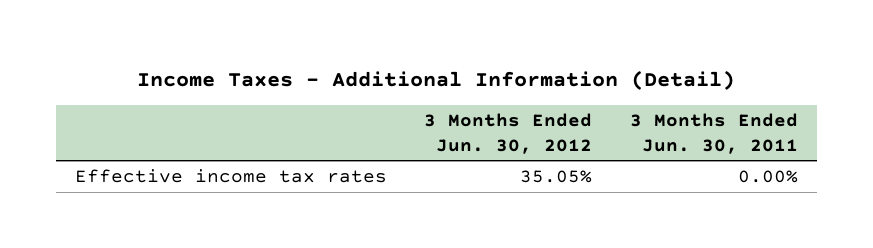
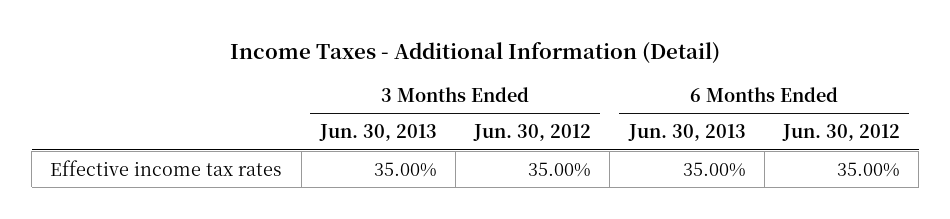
- | 3 Months Ended Jun. 30, 2012 | 3 Months Ended Jun. 30, 2011
+ | 3 Months Ended Jun. 30, 2013 | 3 Months Ended Jun. 30, 2012 | 6 Months Ended Jun. 30, 2013 | 6 Months Ended Jun. 30, 2012
- Effective income tax rates | 35.05% | 0.00%
+ Effective income tax rates | 35.00% | 35.00% | 35.00% | 35.00%

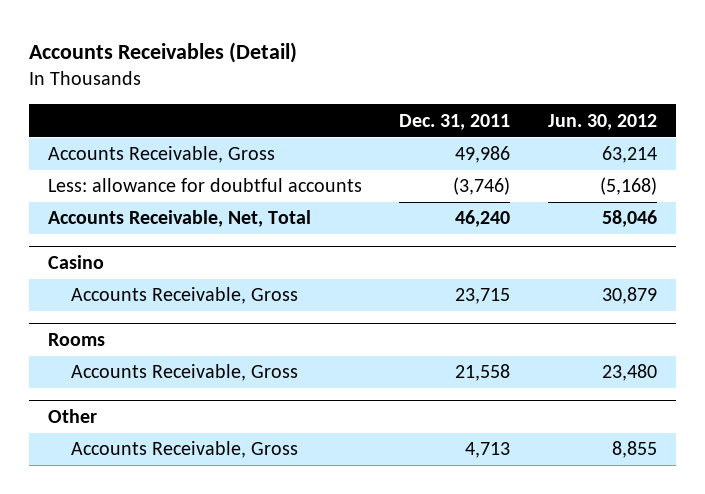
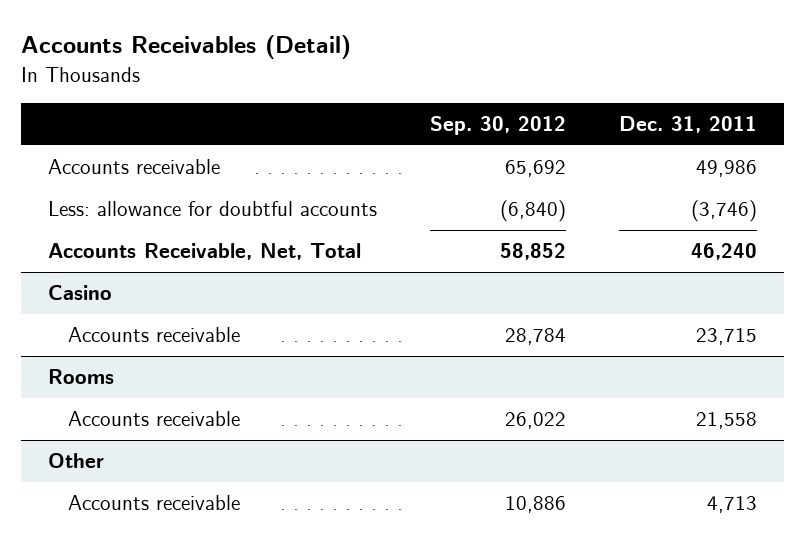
- | Dec. 31, 2011 | Jun. 30, 2012
+ | Sep. 30, 2012 | Dec. 31, 2011
- Accounts Receivable, Gross | 49,986 | 63,214
+ Accounts receivable | 65,692 | 49,986
@ Casino
- Accounts Receivable, Gross | 23,715 | 30,879
+ Accounts receivable | 28,784 | 23,715
@ Rooms
- Accounts Receivable, Gross | 21,558 | 23,480
+ Accounts receivable | 26,022 | 21,558
@ Other
- Accounts Receivable, Gross | 4,713 | 8,855
+ Accounts receivable | 10,886 | 4,713

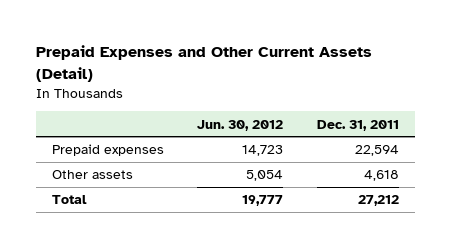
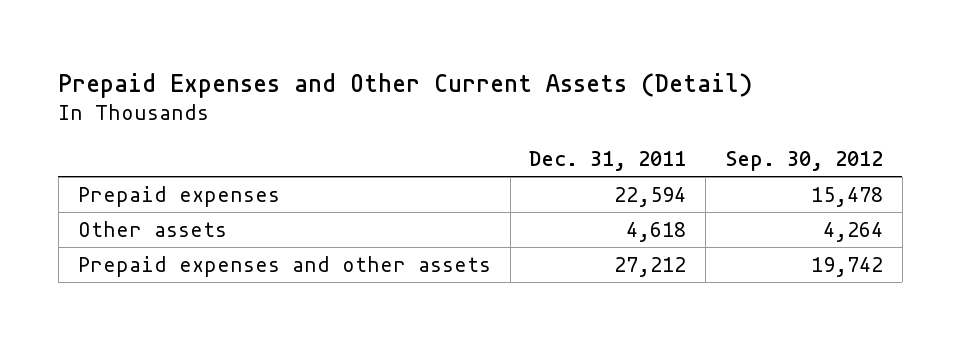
- | Jun. 30, 2012 | Dec. 31, 2011
+ | Dec. 31, 2011 | Sep. 30, 2012
- Total | 19,777 | 27,212
+ Prepaid expenses and other assets | 27,212 | 19,742

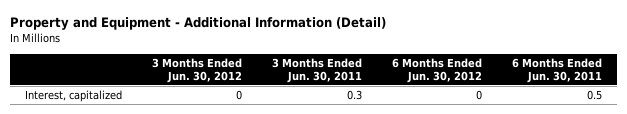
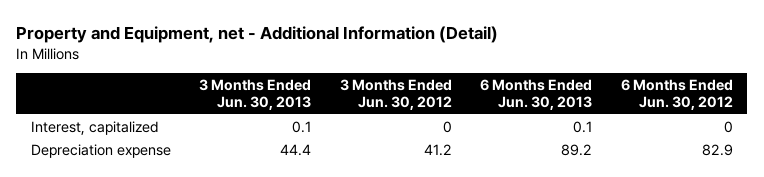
- Property and Equipment - Additional Information (Detail)
+ Property and Equipment, net - Additional Information (Detail)
- | 3 Months Ended Jun. 30, 2012 | 3 Months Ended Jun. 30, 2011 | 6 Months Ended Jun. 30, 2012 | 6 Months Ended Jun. 30, 2011
+ | 3 Months Ended Jun. 30, 2013 | 3 Months Ended Jun. 30, 2012 | 6 Months Ended Jun. 30, 2013 | 6 Months Ended Jun. 30, 2012
+ Depreciation expense | 44.4 | 41.2 | 89.2 | 82.9

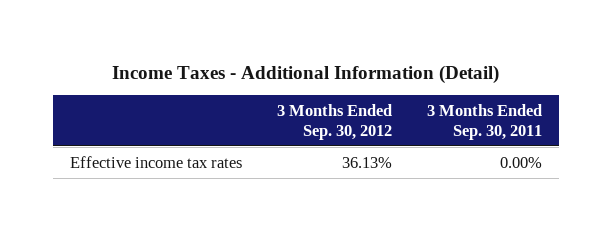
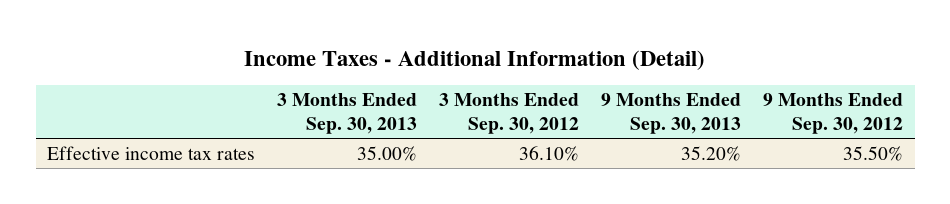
- | 3 Months Ended Sep. 30, 2012 | 3 Months Ended Sep. 30, 2011
+ | 3 Months Ended Sep. 30, 2013 | 3 Months Ended Sep. 30, 2012 | 9 Months Ended Sep. 30, 2013 | 9 Months Ended Sep. 30, 2012
- Effective income tax rates | 36.13% | 0.00%
+ Effective income tax rates | 35.00% | 36.10% | 35.20% | 35.50%

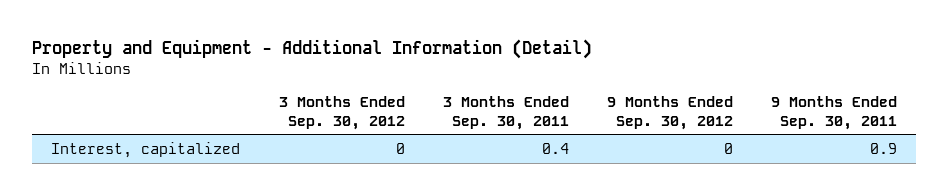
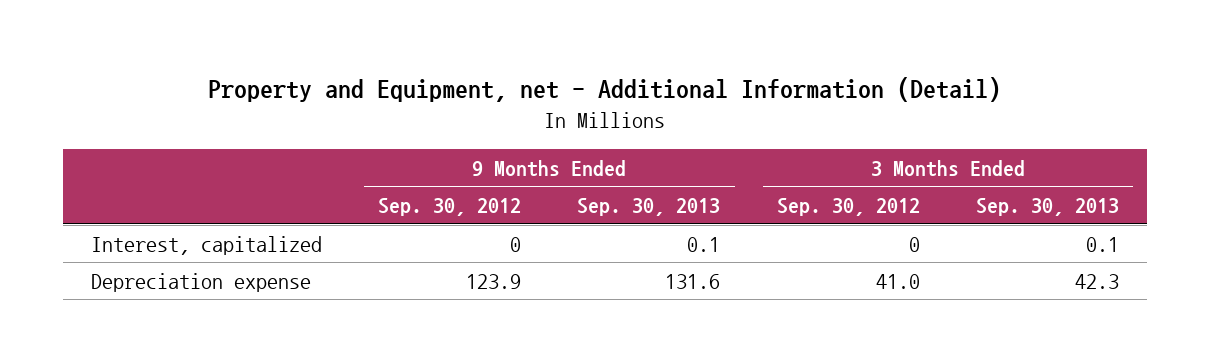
- Property and Equipment - Additional Information (Detail)
+ Property and Equipment, net - Additional Information (Detail)
- | 3 Months Ended Sep. 30, 2012 | 3 Months Ended Sep. 30, 2011 | 9 Months Ended Sep. 30, 2012 | 9 Months Ended Sep. 30, 2011
+ | 9 Months Ended Sep. 30, 2012 | 9 Months Ended Sep. 30, 2013 | 3 Months Ended Sep. 30, 2012 | 3 Months Ended Sep. 30, 2013
+ Depreciation expense | 123.9 | 131.6 | 41.0 | 42.3

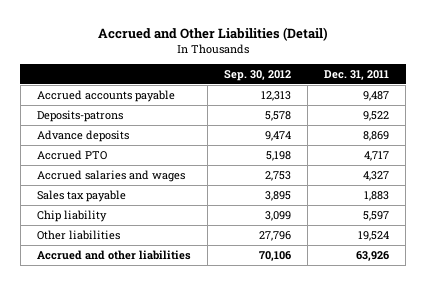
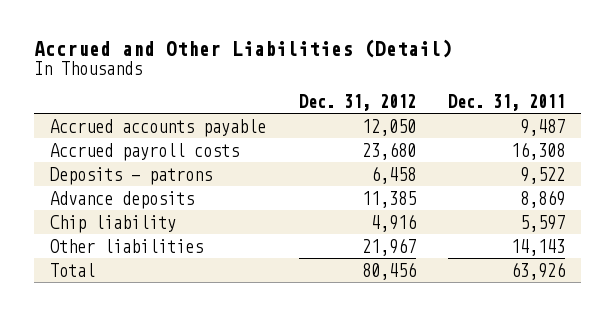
- | Sep. 30, 2012 | Dec. 31, 2011
+ | Dec. 31, 2012 | Dec. 31, 2011
- Deposits-patrons | 5,578 | 9,522
+ Accrued payroll costs | 23,680 | 16,308
+ Deposits - patrons | 6,458 | 9,522
- Accrued PTO | 5,198 | 4,717
- Accrued salaries and wages | 2,753 | 4,327
- Sales tax payable | 3,895 | 1,883
- Other liabilities | 27,796 | 19,524
- Accrued and other liabilities | 70,106 | 63,926
+ Other liabilities | 21,967 | 14,143
+ Total | 80,456 | 63,926

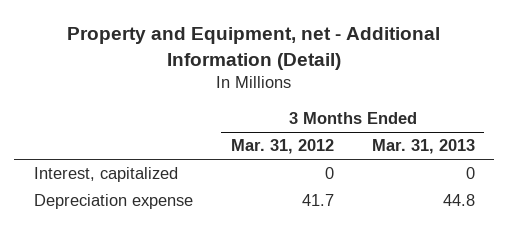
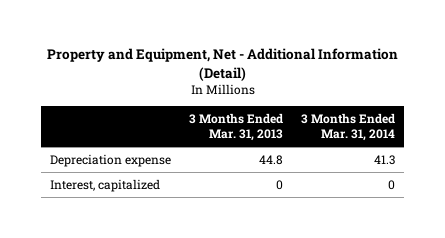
- Property and Equipment, net - Additional Information (Detail)
+ Property and Equipment, Net - Additional Information (Detail)
- | 3 Months Ended Mar. 31, 2012 | 3 Months Ended Mar. 31, 2013
+ | 3 Months Ended Mar. 31, 2013 | 3 Months Ended Mar. 31, 2014
moved down: Interest, capitalized | 0 | 0

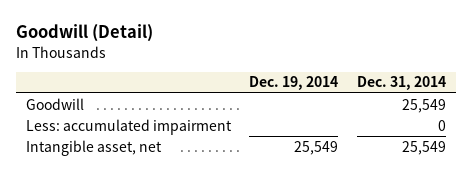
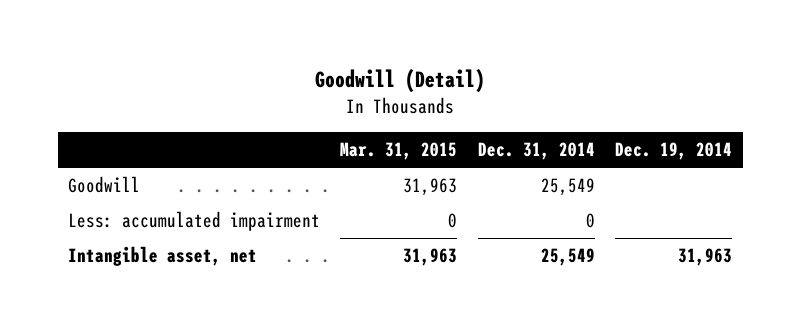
- | Dec. 19, 2014 | Dec. 31, 2014
+ | Mar. 31, 2015 | Dec. 31, 2014 | Dec. 19, 2014
- Intangible asset, net | 25,549 | 25,549
+ Intangible asset, net | 31,963 | 25,549 | 31,963

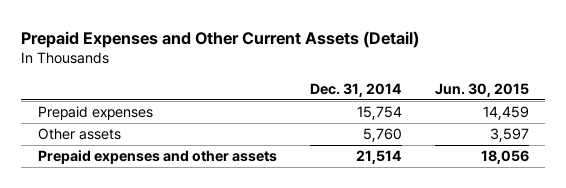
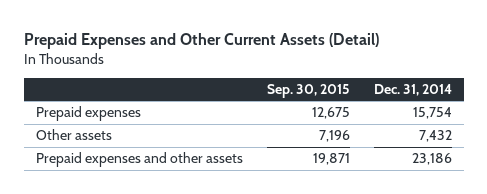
- | Dec. 31, 2014 | Jun. 30, 2015
+ | Sep. 30, 2015 | Dec. 31, 2014
- Other assets | 5,760 | 3,597
- Prepaid expenses and other assets | 21,514 | 18,056
+ Other assets | 7,196 | 7,432
+ Prepaid expenses and other assets | 19,871 | 23,186

